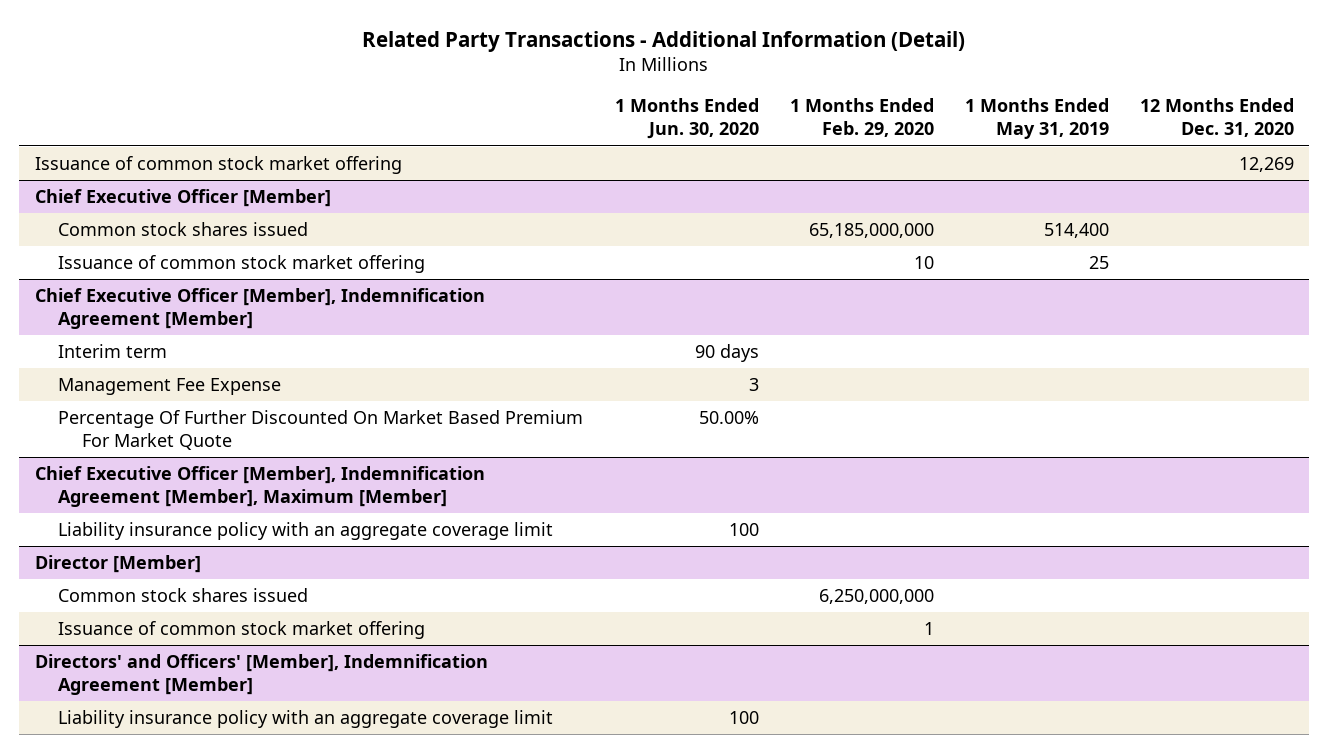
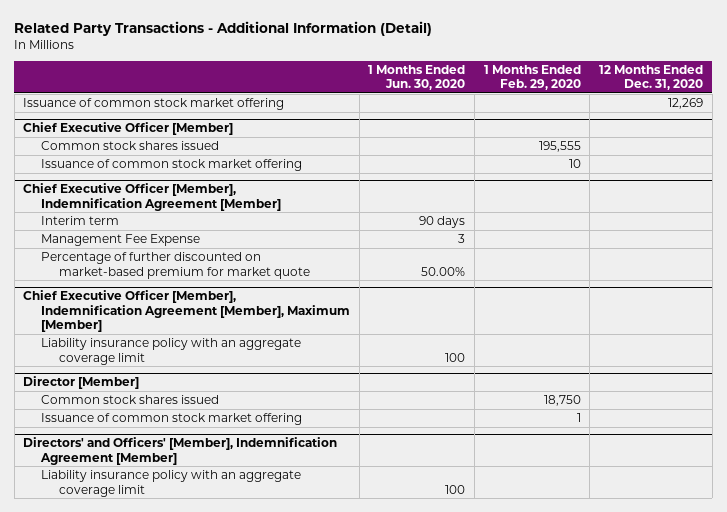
- | 1 Months Ended Jun. 30, 2020 | 1 Months Ended Feb. 29, 2020 | 1 Months Ended May 31, 2019 | 12 Months Ended Dec. 31, 2020
+ | 1 Months Ended Jun. 30, 2020 | 1 Months Ended Feb. 29, 2020 | 12 Months Ended Dec. 31, 2020
@ Chief Executive Officer [Member]
- Common stock shares issued | | 65,185,000,000 | 514,400 |
+ Common stock shares issued | | 195,555 |
@ Chief Executive Officer [Member], Indemnification Agreement [Member]
- Percentage Of Further Discounted On Market Based Premium For Market Quote | 50.00% | | |
+ Percentage of further discounted on market-based premium for market quote | 50.00% | |
@ Director [Member]
- Common stock shares issued | | 6,250,000,000 | |
+ Common stock shares issued | | 18,750 |

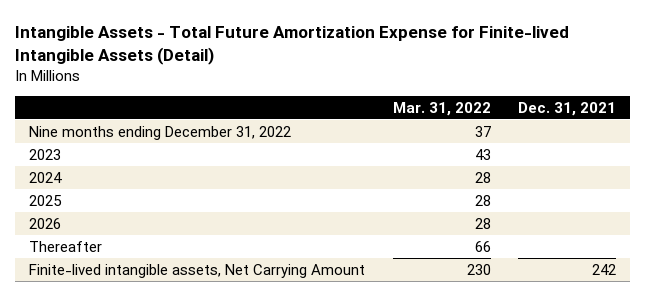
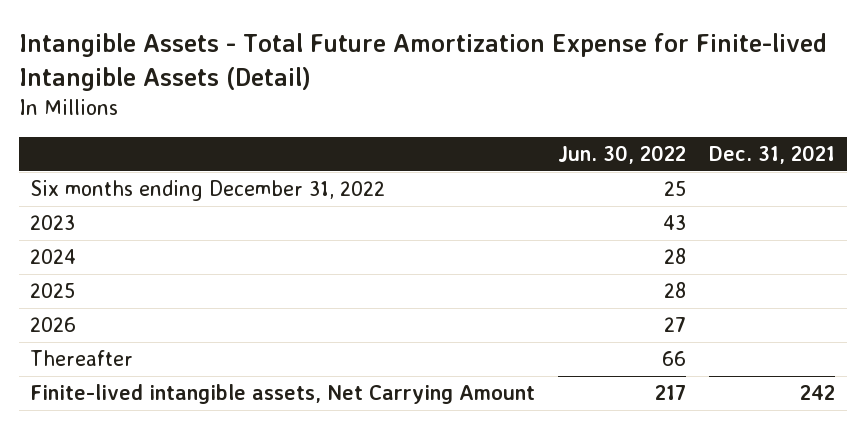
- | Mar. 31, 2022 | Dec. 31, 2021
+ | Jun. 30, 2022 | Dec. 31, 2021
- Nine months ending December 31, 2022 | 37 |
+ Six months ending December 31, 2022 | 25 |

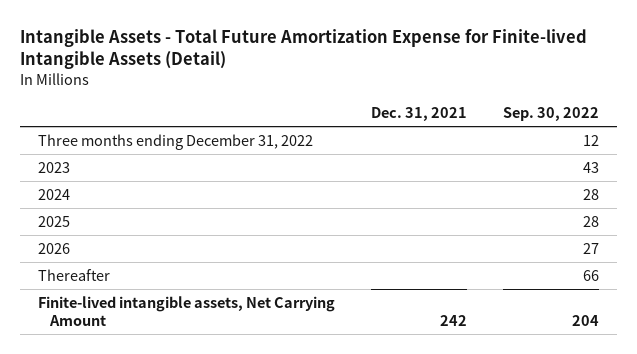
- | Jun. 30, 2022 | Dec. 31, 2021
+ | Dec. 31, 2021 | Sep. 30, 2022
- Six months ending December 31, 2022 | 25 |
+ Three months ending December 31, 2022 | | 12

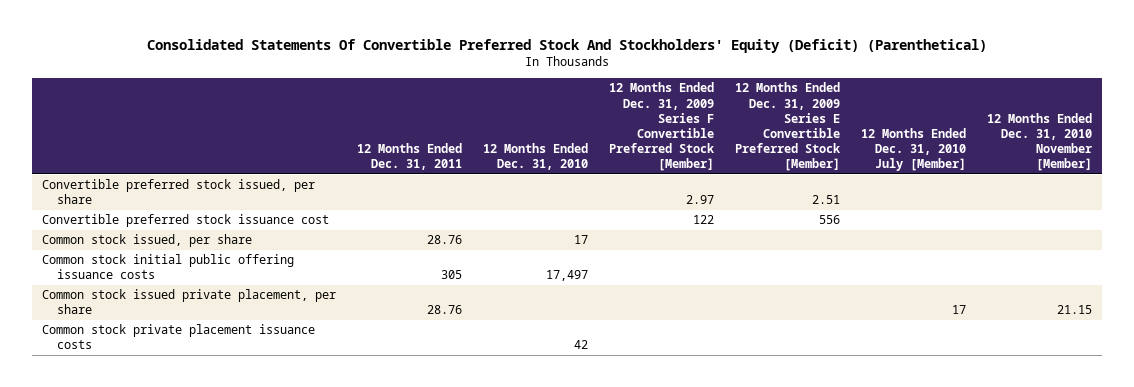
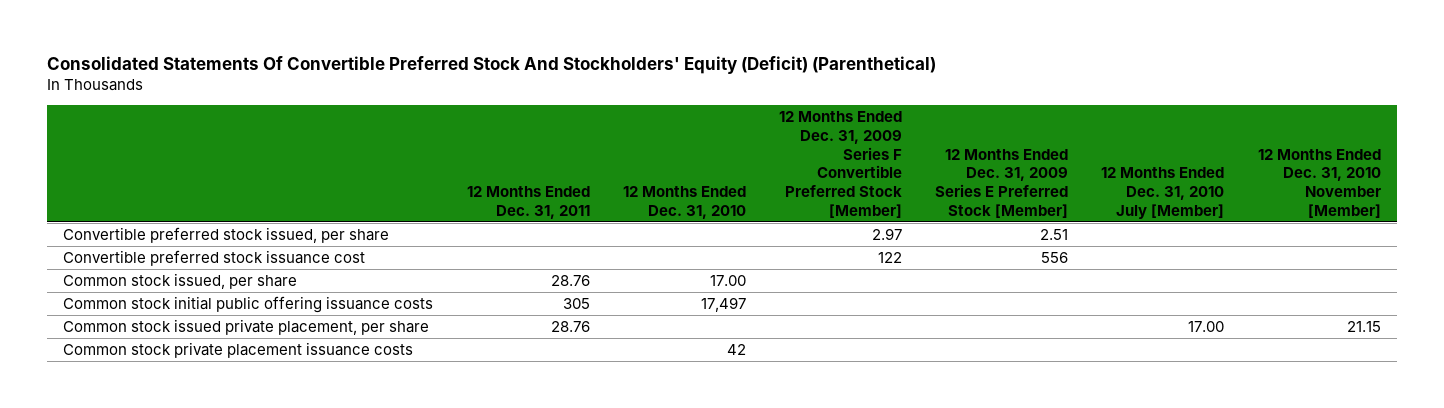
- | 12 Months Ended Dec. 31, 2011 | 12 Months Ended Dec. 31, 2010 | 12 Months Ended Dec. 31, 2009 Series F Convertible Preferred Stock [Member] | 12 Months Ended Dec. 31, 2009 Series E Convertible Preferred Stock [Member] | 12 Months Ended Dec. 31, 2010 July [Member] | 12 Months Ended Dec. 31, 2010 November [Member]
+ | 12 Months Ended Dec. 31, 2011 | 12 Months Ended Dec. 31, 2010 | 12 Months Ended Dec. 31, 2009 Series F Convertible Preferred Stock [Member] | 12 Months Ended Dec. 31, 2009 Series E Preferred Stock [Member] | 12 Months Ended Dec. 31, 2010 July [Member] | 12 Months Ended Dec. 31, 2010 November [Member]
- Common stock issued, per share | 28.76 | 17 | | | |
+ Common stock issued, per share | 28.76 | 17.00 | | | |
- Common stock issued private placement, per share | 28.76 | | | | 17 | 21.15
+ Common stock issued private placement, per share | 28.76 | | | | 17.00 | 21.15

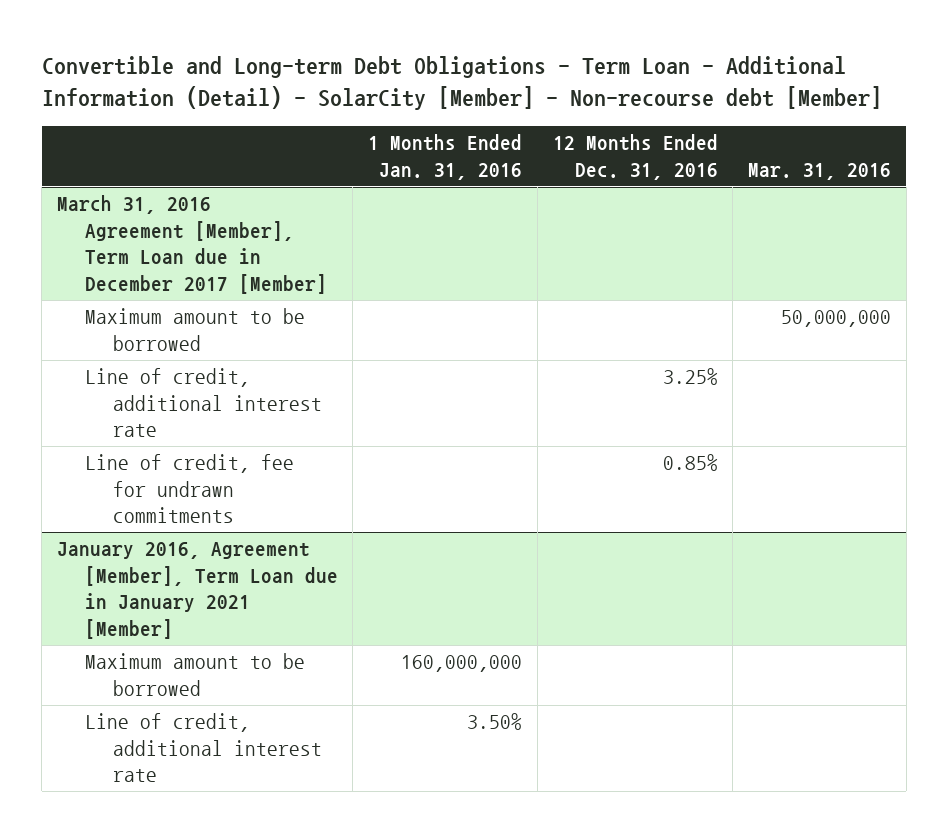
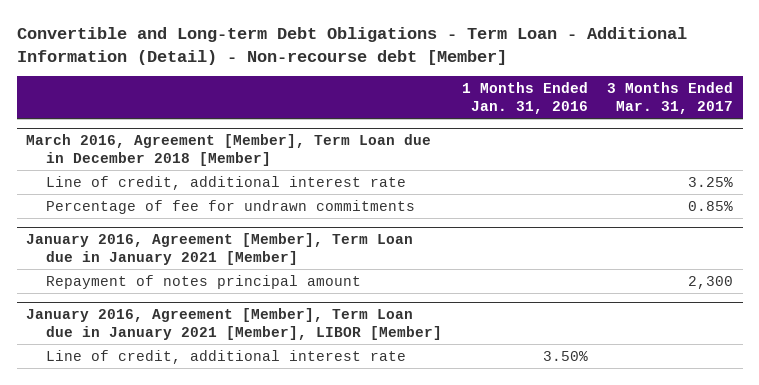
- Convertible and Long-term Debt Obligations - Term Loan - Additional Information (Detail) - SolarCity [Member] - Non-recourse debt [Member]
+ Convertible and Long-term Debt Obligations - Term Loan - Additional Information (Detail) - Non-recourse debt [Member]
- | 1 Months Ended Jan. 31, 2016 | 12 Months Ended Dec. 31, 2016 | Mar. 31, 2016
+ | 1 Months Ended Jan. 31, 2016 | 3 Months Ended Mar. 31, 2017
- March 31, 2016 Agreement [Member], Term Loan due in December 2017 [Member]
- Maximum amount to be borrowed | | | 50,000,000
+ March 2016, Agreement [Member], Term Loan due in December 2018 [Member]
- Line of credit, fee for undrawn commitments | | 0.85% |
+ Percentage of fee for undrawn commitments | | 0.85%
@ January 2016, Agreement [Member], Term Loan due in January 2021 [Member]
- Maximum amount to be borrowed | 160,000,000 | |
- Line of credit, additional interest rate | 3.50% | |
+ Repayment of notes principal amount | | 2,300
+ January 2016, Agreement [Member], Term Loan due in January 2021 [Member], LIBOR [Member]
+ Line of credit, additional interest rate | 3.50% |

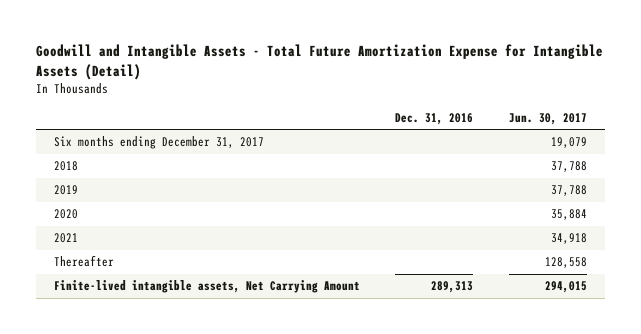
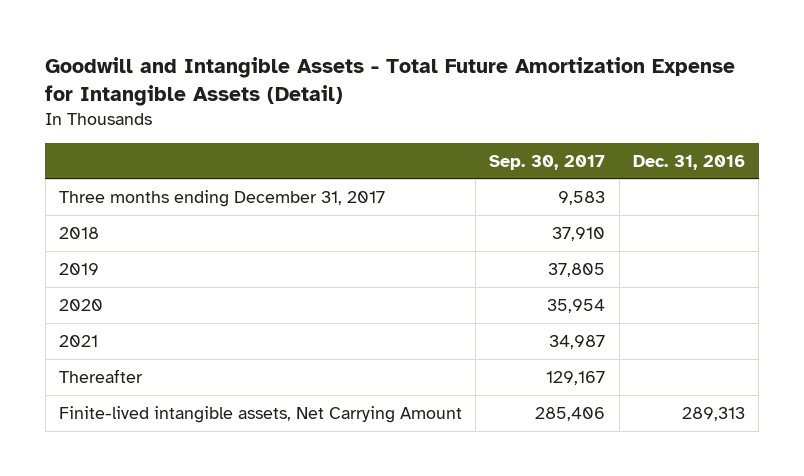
- | Dec. 31, 2016 | Jun. 30, 2017
+ | Sep. 30, 2017 | Dec. 31, 2016
- Six months ending December 31, 2017 | | 19,079
+ Three months ending December 31, 2017 | 9,583 |

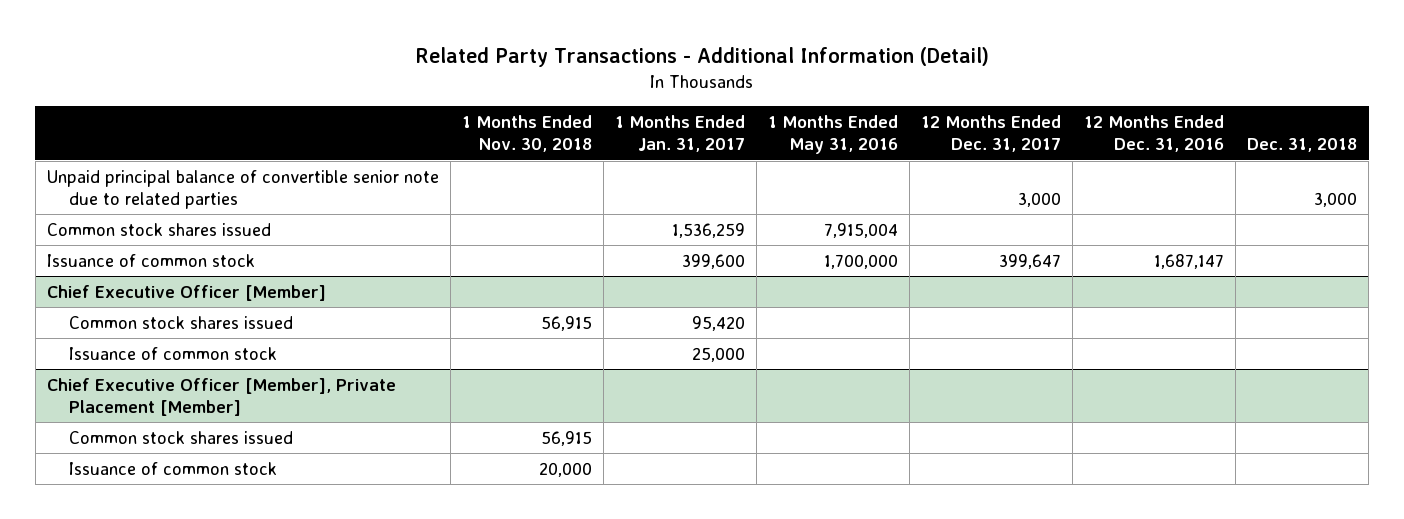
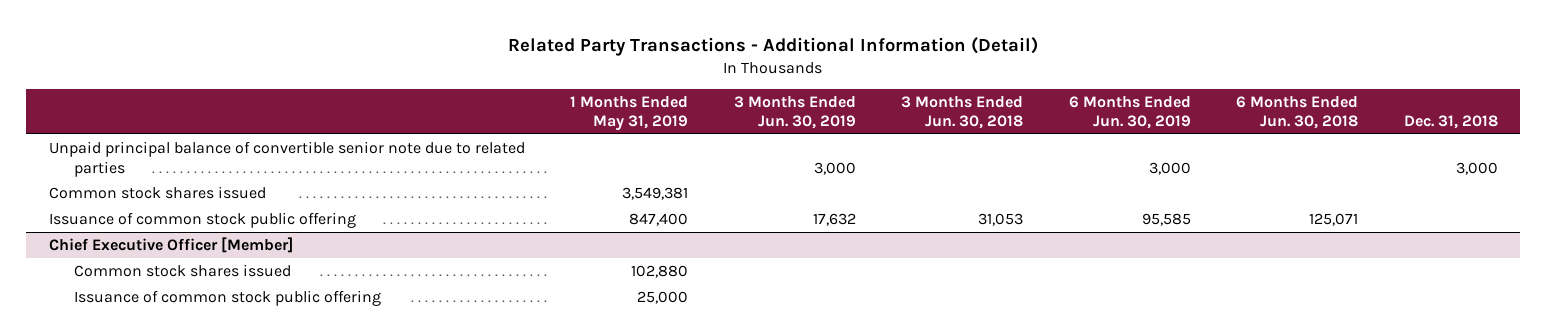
- | 1 Months Ended Nov. 30, 2018 | 1 Months Ended Jan. 31, 2017 | 1 Months Ended May 31, 2016 | 12 Months Ended Dec. 31, 2017 | 12 Months Ended Dec. 31, 2016 | Dec. 31, 2018
+ | 1 Months Ended May 31, 2019 | 3 Months Ended Jun. 30, 2019 | 3 Months Ended Jun. 30, 2018 | 6 Months Ended Jun. 30, 2019 | 6 Months Ended Jun. 30, 2018 | Dec. 31, 2018
- Issuance of common stock | | 399,600 | 1,700,000 | 399,647 | 1,687,147 |
+ Issuance of common stock public offering | 847,400 | 17,632 | 31,053 | 95,585 | 125,071 |
@ Chief Executive Officer [Member]
- Issuance of common stock | | 25,000 | | | |
- Chief Executive Officer [Member], Private Placement [Member]
- Common stock shares issued | 56,915 | | | | |
- Issuance of common stock | 20,000 | | | | |
@ Chief Executive Officer [Member]
+ Issuance of common stock public offering | 25,000 | | | | |

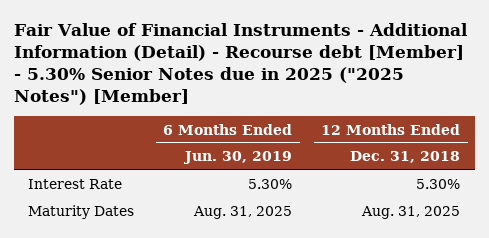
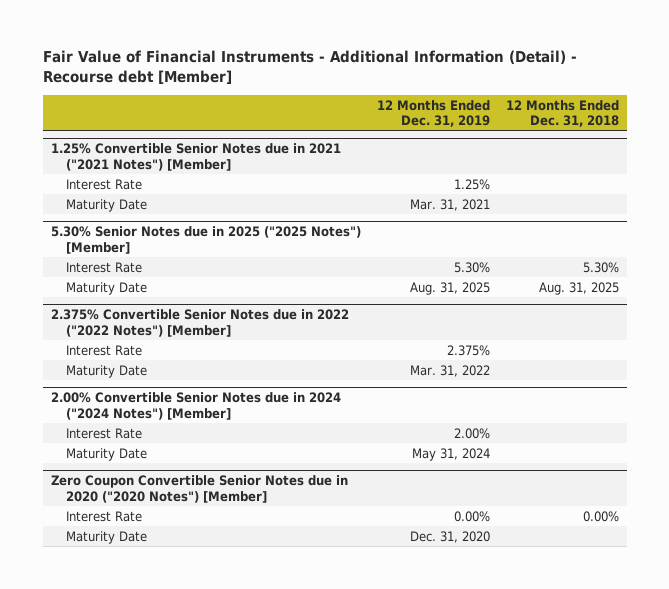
- Fair Value of Financial Instruments - Additional Information (Detail) - Recourse debt [Member] - 5.30% Senior Notes due in 2025 ("2025 Notes") [Member]
+ Fair Value of Financial Instruments - Additional Information (Detail) - Recourse debt [Member]
- | 6 Months Ended Jun. 30, 2019 | 12 Months Ended Dec. 31, 2018
+ | 12 Months Ended Dec. 31, 2019 | 12 Months Ended Dec. 31, 2018
+ 1.25% Convertible Senior Notes due in 2021 ("2021 Notes") [Member]
+ Interest Rate | 1.25% |
+ Maturity Date | Mar. 31, 2021 |
+ 5.30% Senior Notes due in 2025 ("2025 Notes") [Member]
- Maturity Dates | Aug. 31, 2025 | Aug. 31, 2025
+ Maturity Date | Aug. 31, 2025 | Aug. 31, 2025
+ 2.375% Convertible Senior Notes due in 2022 ("2022 Notes") [Member]
+ Interest Rate | 2.375% |
+ Maturity Date | Mar. 31, 2022 |
+ 2.00% Convertible Senior Notes due in 2024 ("2024 Notes") [Member]
+ Interest Rate | 2.00% |
+ Maturity Date | May 31, 2024 |
+ Zero Coupon Convertible Senior Notes due in 2020 ("2020 Notes") [Member]
+ Interest Rate | 0.00% | 0.00%
+ Maturity Date | Dec. 31, 2020 |

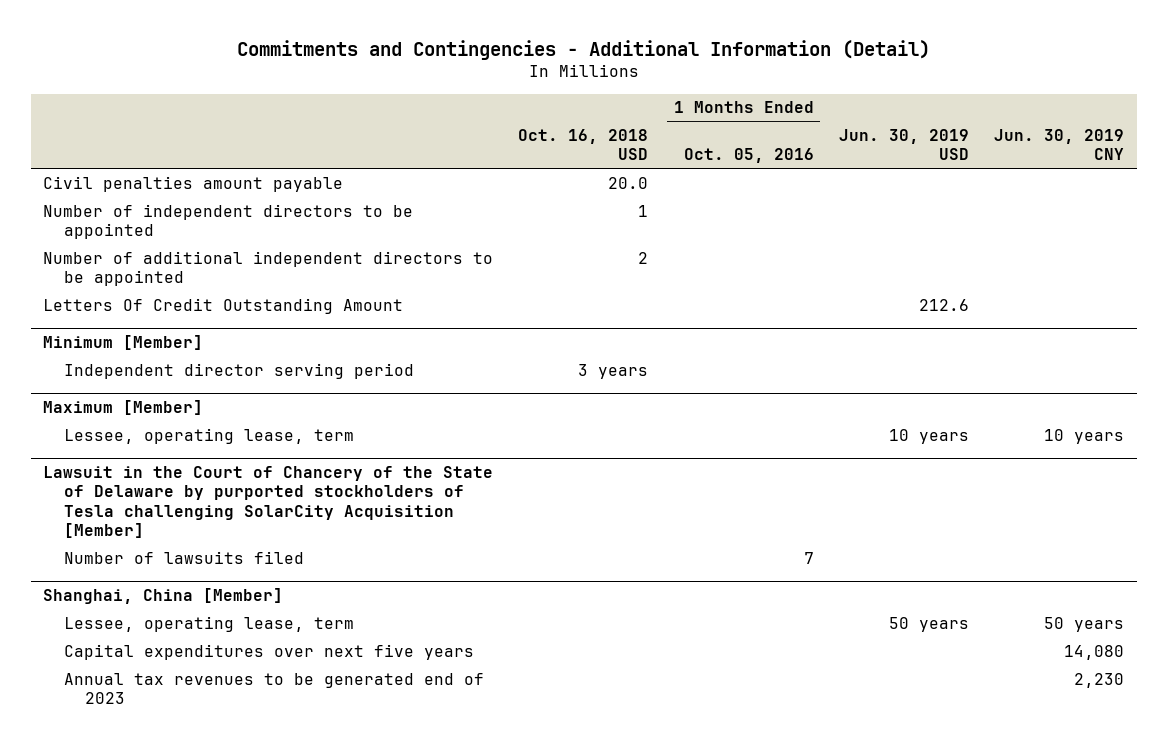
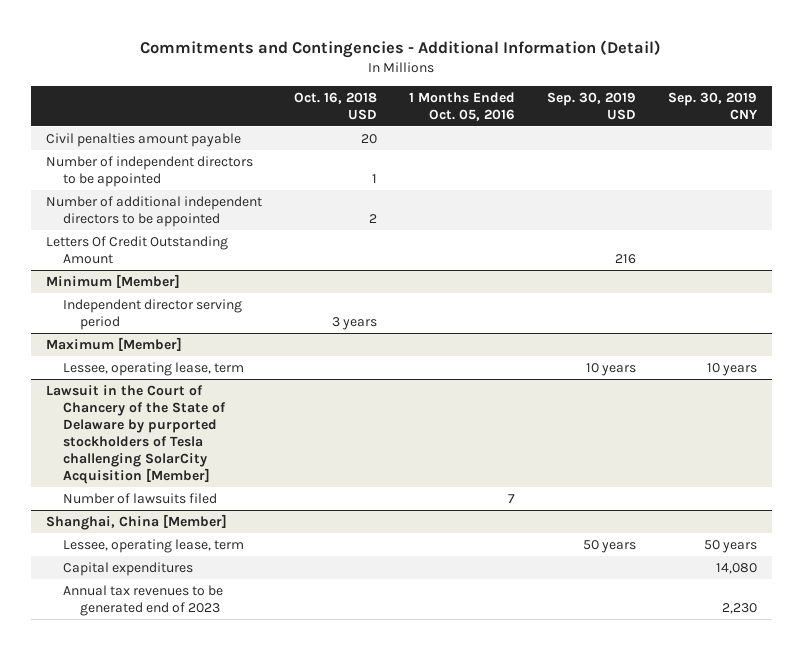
- | Oct. 16, 2018 USD | 1 Months Ended Oct. 05, 2016 | Jun. 30, 2019 USD | Jun. 30, 2019 CNY
+ | Oct. 16, 2018 USD | 1 Months Ended Oct. 05, 2016 | Sep. 30, 2019 USD | Sep. 30, 2019 CNY
- Civil penalties amount payable | 20.0 | | |
+ Civil penalties amount payable | 20 | | |
@ Shanghai, China [Member]
- Capital expenditures over next five years | | | | 14,080
+ Capital expenditures | | | | 14,080

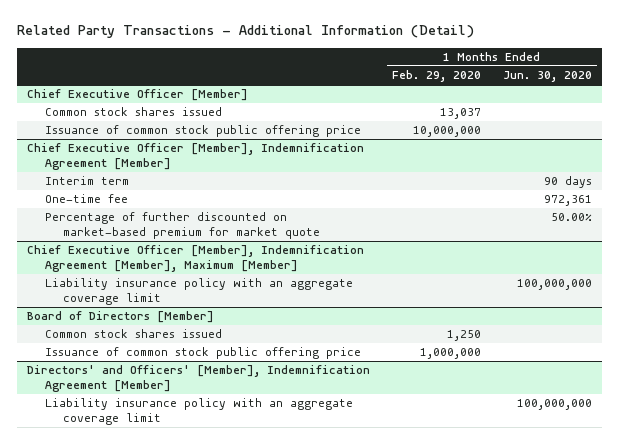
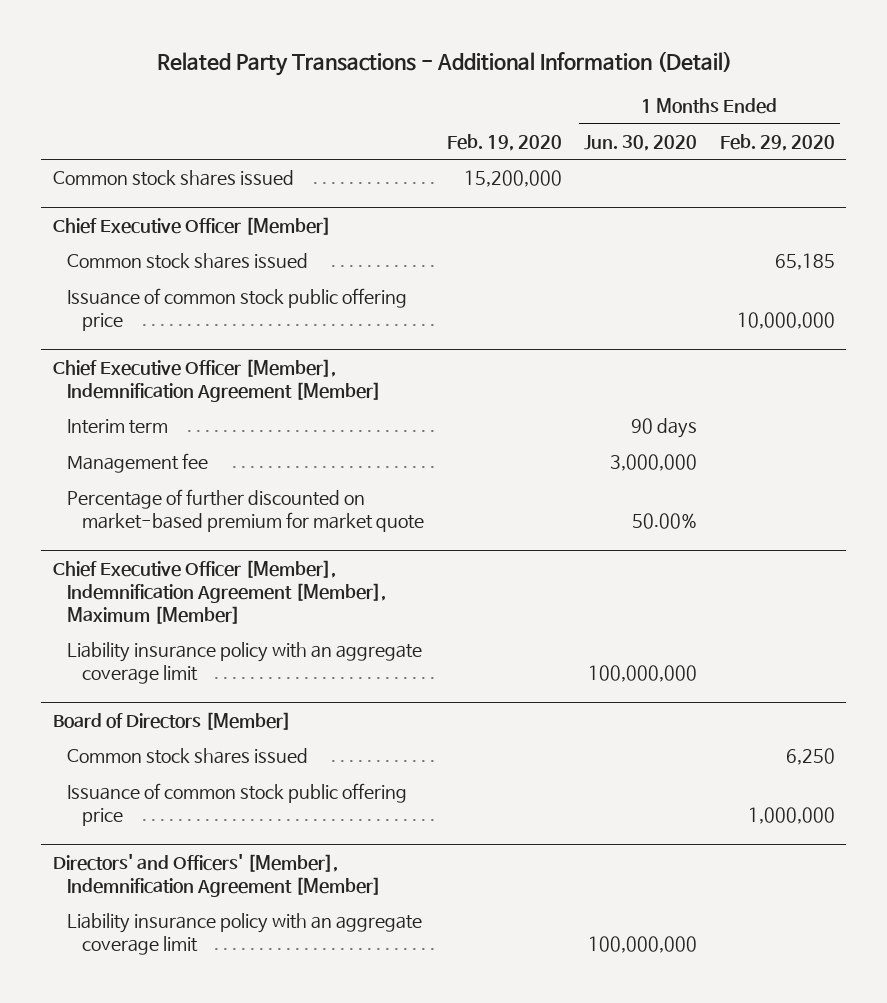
- | 1 Months Ended Feb. 29, 2020 | 1 Months Ended Jun. 30, 2020
+ | Feb. 19, 2020 | 1 Months Ended Jun. 30, 2020 | 1 Months Ended Feb. 29, 2020
+ Common stock shares issued | 15,200,000 | |
@ Chief Executive Officer [Member]
- Common stock shares issued | 13,037 |
+ Common stock shares issued | | | 65,185
@ Chief Executive Officer [Member], Indemnification Agreement [Member]
- One-time fee | | 972,361
+ Management fee | | 3,000,000 |
@ Board of Directors [Member]
- Common stock shares issued | 1,250 |
+ Common stock shares issued | | | 6,250

